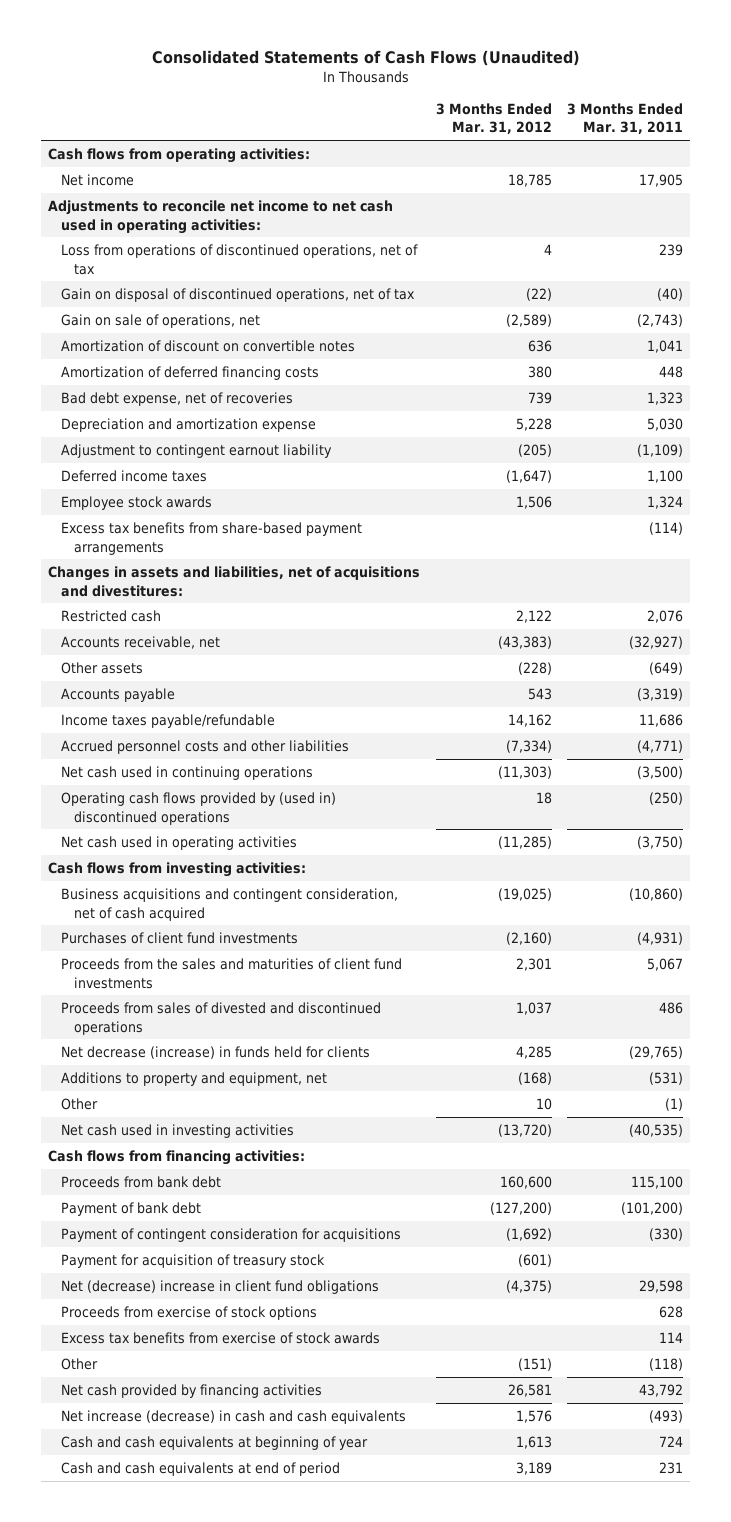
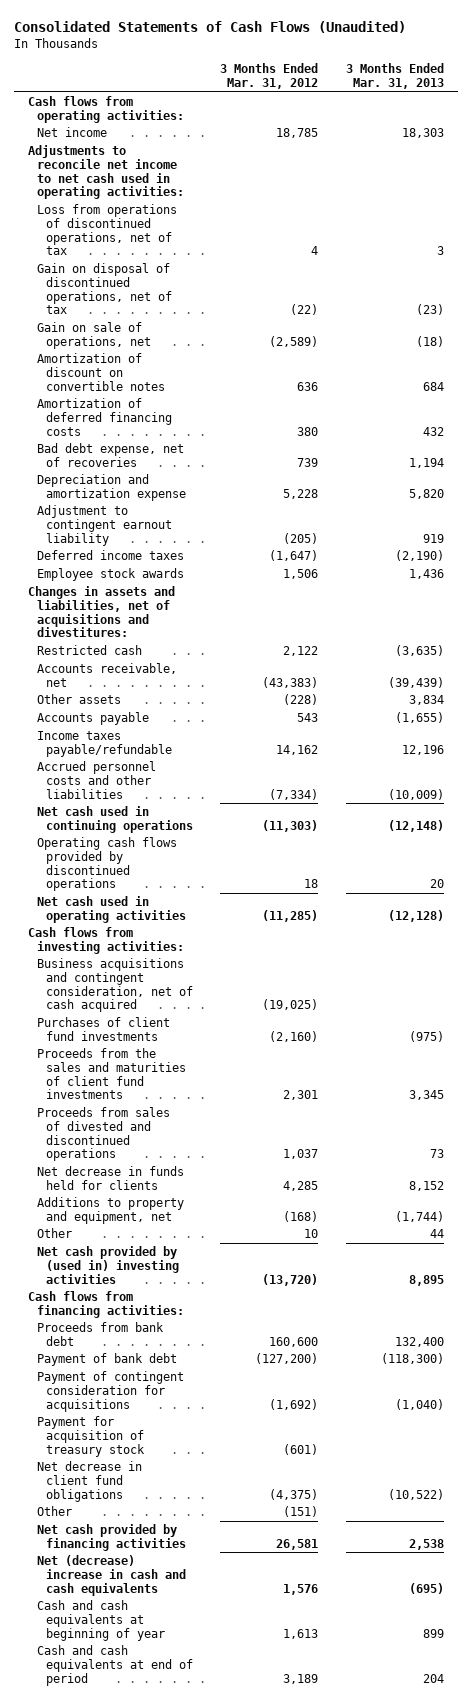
- | 3 Months Ended Mar. 31, 2012 | 3 Months Ended Mar. 31, 2011
+ | 3 Months Ended Mar. 31, 2012 | 3 Months Ended Mar. 31, 2013
- Excess tax benefits from share-based payment arrangements | | (114)
- Operating cash flows provided by (used in) discontinued operations | 18 | (250)
+ Operating cash flows provided by discontinued operations | 18 | 20
- Net decrease (increase) in funds held for clients | 4,285 | (29,765)
+ Net decrease in funds held for clients | 4,285 | 8,152
- Net cash used in investing activities | (13,720) | (40,535)
+ Net cash provided by (used in) investing activities | (13,720) | 8,895
- Net (decrease) increase in client fund obligations | (4,375) | 29,598
- Proceeds from exercise of stock options | | 628
- Excess tax benefits from exercise of stock awards | | 114
+ Net decrease in client fund obligations | (4,375) | (10,522)
- Net increase (decrease) in cash and cash equivalents | 1,576 | (493)
+ Net (decrease) increase in cash and cash equivalents | 1,576 | (695)

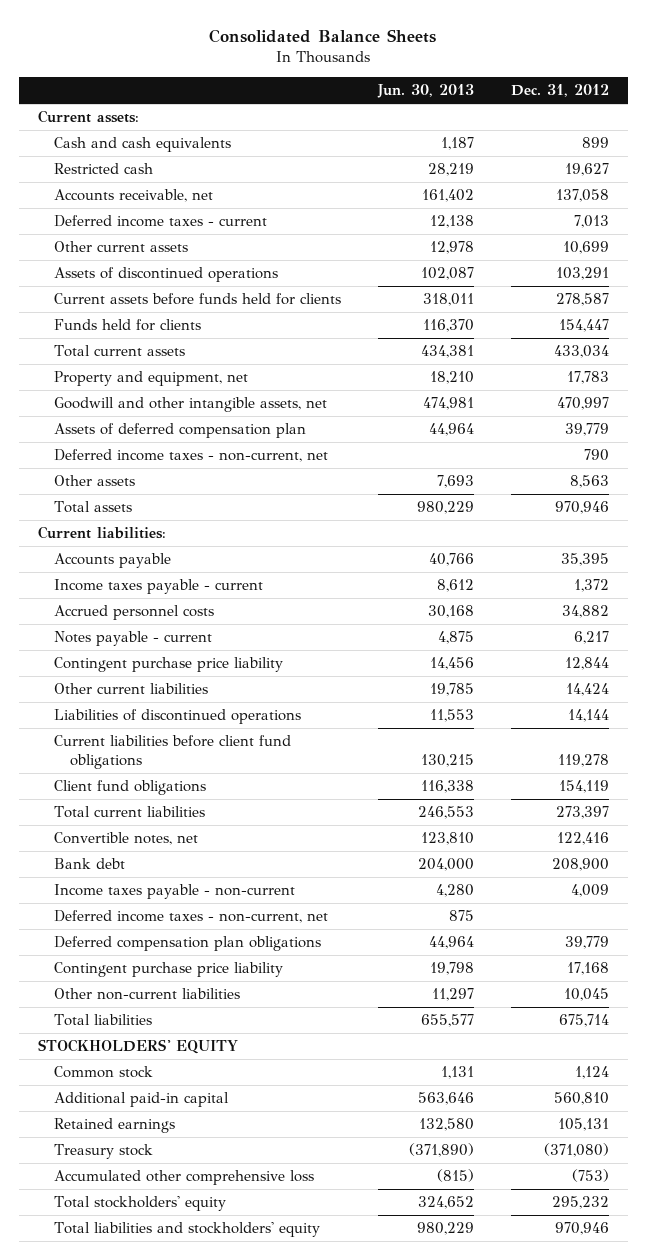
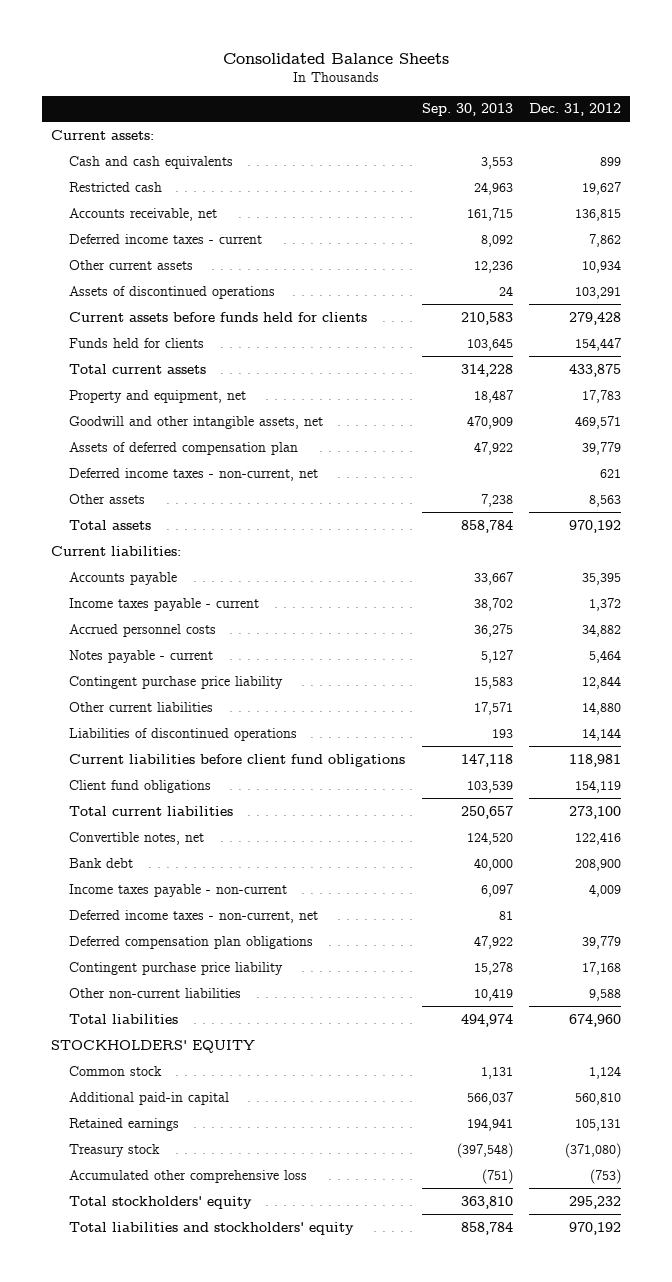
- | Jun. 30, 2013 | Dec. 31, 2012
+ | Sep. 30, 2013 | Dec. 31, 2012
- Accounts receivable, net | 161,402 | 137,058
- Deferred income taxes - current | 12,138 | 7,013
- Other current assets | 12,978 | 10,699
+ Accounts receivable, net | 161,715 | 136,815
+ Deferred income taxes - current | 8,092 | 7,862
+ Other current assets | 12,236 | 10,934
- Current assets before funds held for clients | 318,011 | 278,587
+ Current assets before funds held for clients | 210,583 | 279,428
- Total current assets | 434,381 | 433,034
+ Total current assets | 314,228 | 433,875
- Goodwill and other intangible assets, net | 474,981 | 470,997
+ Goodwill and other intangible assets, net | 470,909 | 469,571
- Deferred income taxes - non-current, net | | 790
+ Deferred income taxes - non-current, net | | 621
- Total assets | 980,229 | 970,946
+ Total assets | 858,784 | 970,192
- Notes payable - current | 4,875 | 6,217
+ Notes payable - current | 5,127 | 5,464
- Other current liabilities | 19,785 | 14,424
+ Other current liabilities | 17,571 | 14,880
- Current liabilities before client fund obligations | 130,215 | 119,278
+ Current liabilities before client fund obligations | 147,118 | 118,981
- Total current liabilities | 246,553 | 273,397
+ Total current liabilities | 250,657 | 273,100
- Other non-current liabilities | 11,297 | 10,045
- Total liabilities | 655,577 | 675,714
+ Other non-current liabilities | 10,419 | 9,588
+ Total liabilities | 494,974 | 674,960
- Total liabilities and stockholders' equity | 980,229 | 970,946
+ Total liabilities and stockholders' equity | 858,784 | 970,192

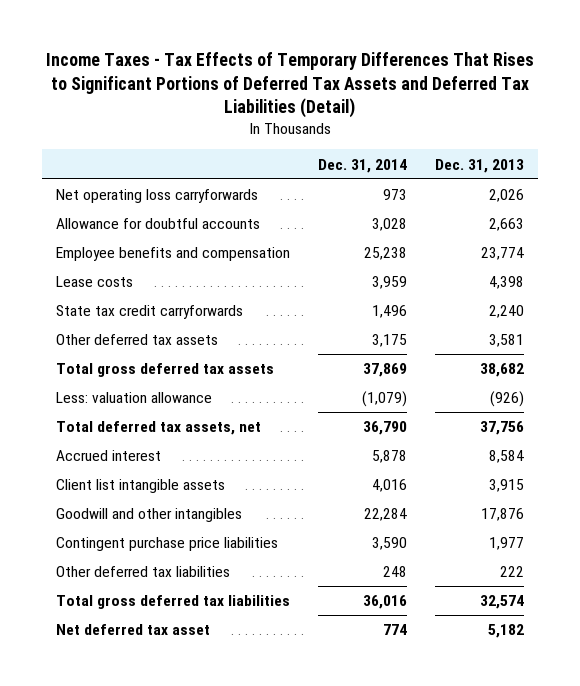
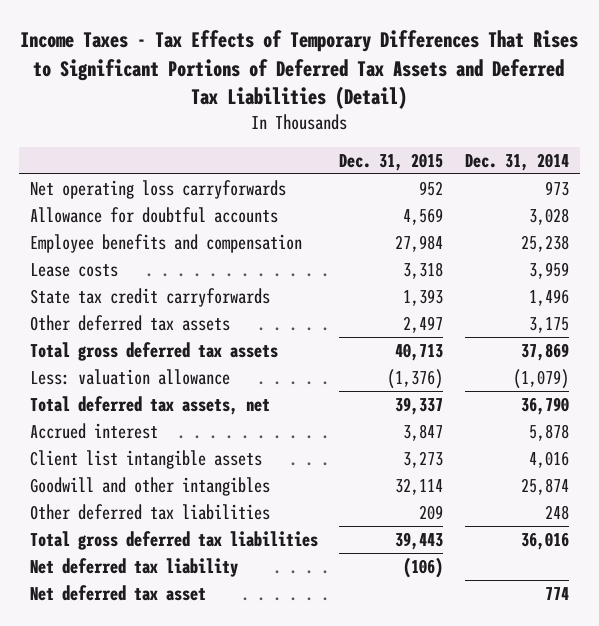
- | Dec. 31, 2014 | Dec. 31, 2013
+ | Dec. 31, 2015 | Dec. 31, 2014
- Goodwill and other intangibles | 22,284 | 17,876
- Contingent purchase price liabilities | 3,590 | 1,977
+ Goodwill and other intangibles | 32,114 | 25,874
+ Net deferred tax liability | (106) |

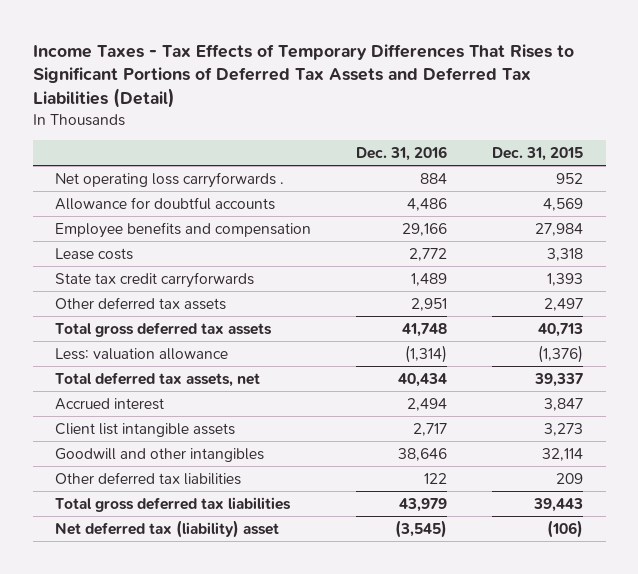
- | Dec. 31, 2015 | Dec. 31, 2014
+ | Dec. 31, 2016 | Dec. 31, 2015
- Net operating loss carryforwards | 952 | 973
+ Net operating loss carryforwards . | 884 | 952
- Net deferred tax liability | (106) |
- Net deferred tax asset | | 774
+ Net deferred tax (liability) asset | (3,545) | (106)

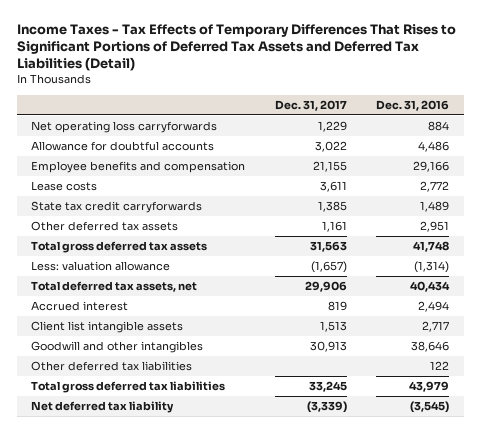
- | Dec. 31, 2016 | Dec. 31, 2015
+ | Dec. 31, 2017 | Dec. 31, 2016
- Net operating loss carryforwards . | 884 | 952
+ Net operating loss carryforwards | 1,229 | 884
- Net deferred tax (liability) asset | (3,545) | (106)
+ Net deferred tax liability | (3,339) | (3,545)

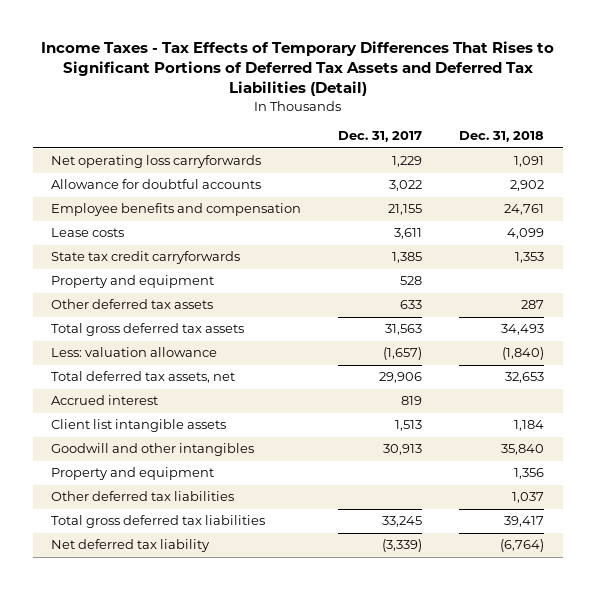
- | Dec. 31, 2017 | Dec. 31, 2016
+ | Dec. 31, 2017 | Dec. 31, 2018
- Other deferred tax assets | 1,161 | 2,951
+ Property and equipment | 528 |
+ Other deferred tax assets | 633 | 287
+ Property and equipment | | 1,356

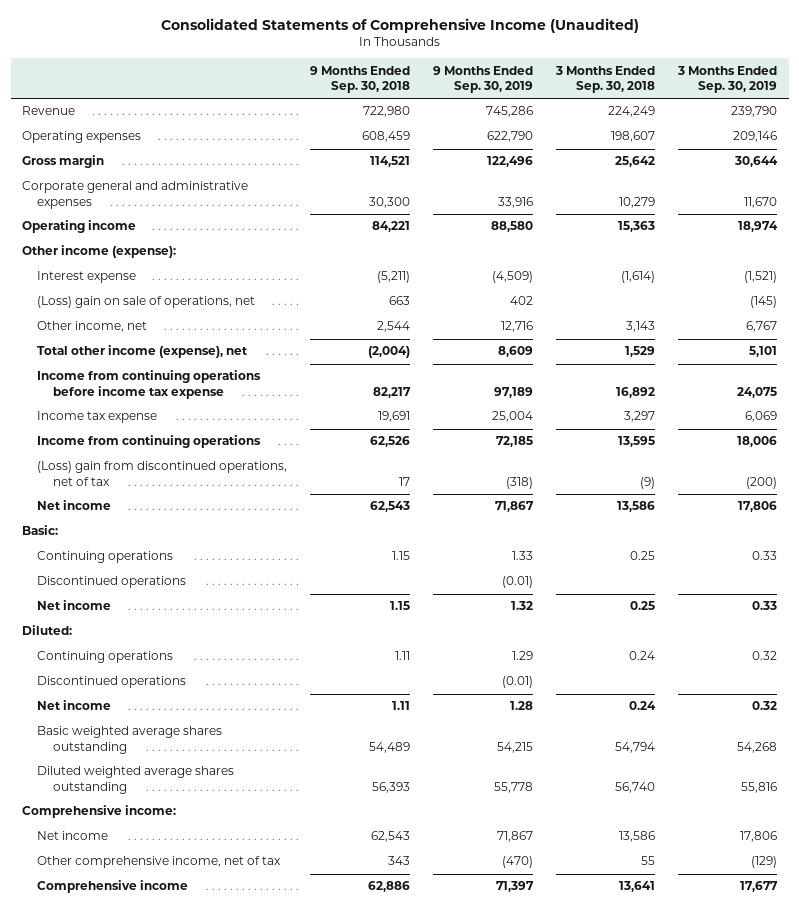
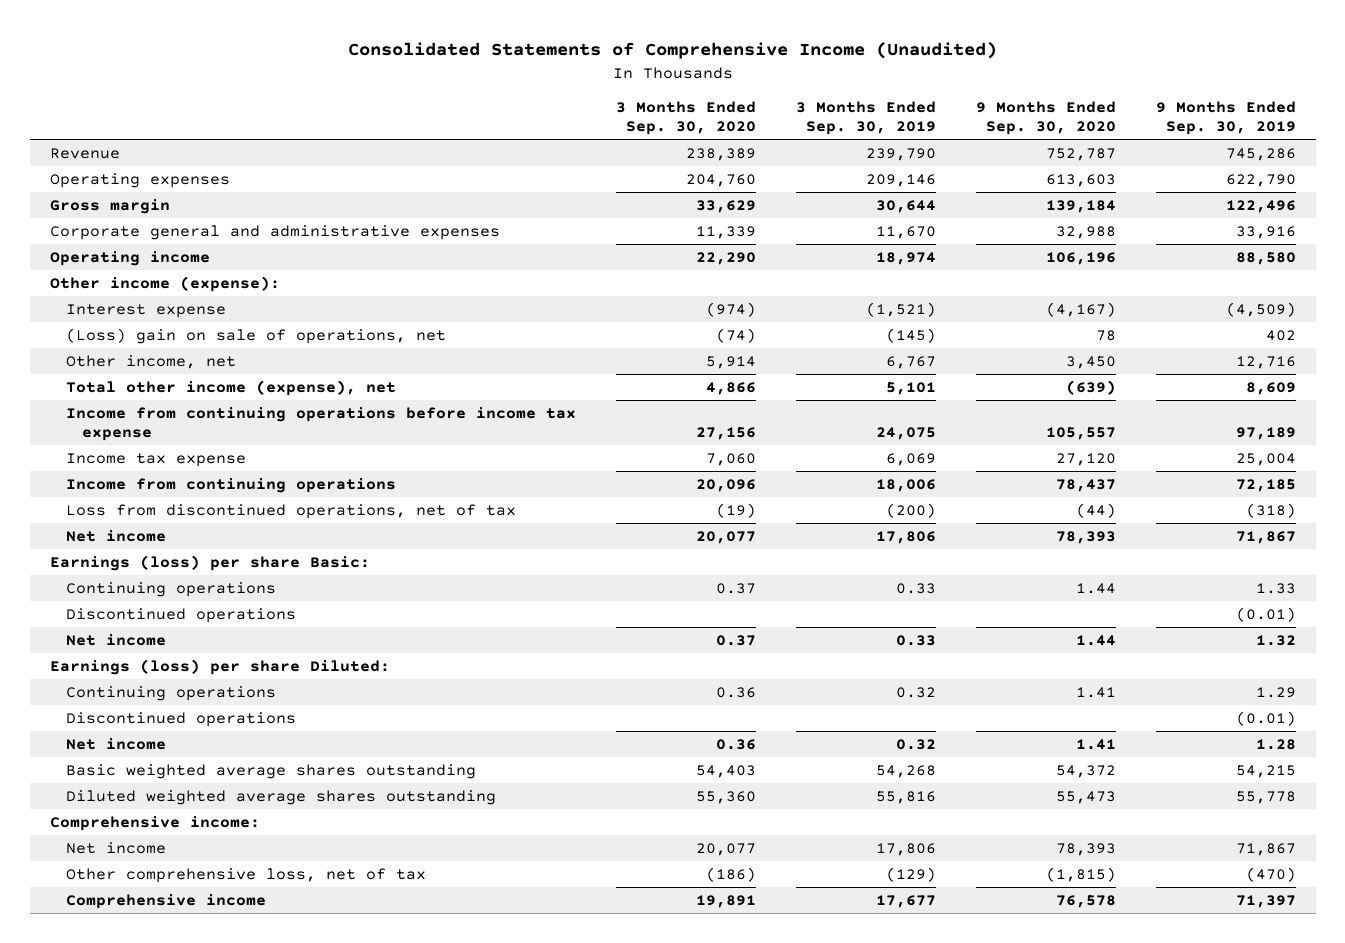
- | 9 Months Ended Sep. 30, 2018 | 9 Months Ended Sep. 30, 2019 | 3 Months Ended Sep. 30, 2018 | 3 Months Ended Sep. 30, 2019
+ | 3 Months Ended Sep. 30, 2020 | 3 Months Ended Sep. 30, 2019 | 9 Months Ended Sep. 30, 2020 | 9 Months Ended Sep. 30, 2019
- (Loss) gain from discontinued operations, net of tax | 17 | (318) | (9) | (200)
+ Loss from discontinued operations, net of tax | (19) | (200) | (44) | (318)
- Basic:
+ Earnings (loss) per share Basic:
- Diluted:
+ Earnings (loss) per share Diluted:
- Other comprehensive income, net of tax | 343 | (470) | 55 | (129)
+ Other comprehensive loss, net of tax | (186) | (129) | (1,815) | (470)

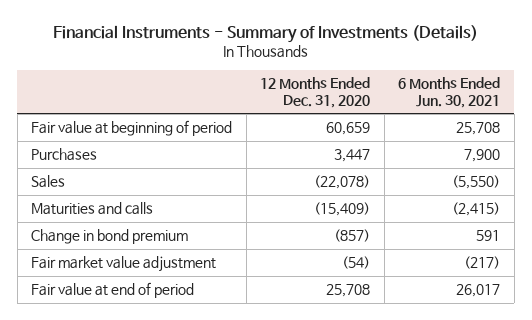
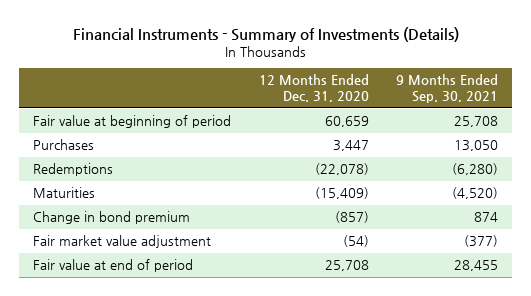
- | 12 Months Ended Dec. 31, 2020 | 6 Months Ended Jun. 30, 2021
+ | 12 Months Ended Dec. 31, 2020 | 9 Months Ended Sep. 30, 2021
- Sales | (22,078) | (5,550)
- Maturities and calls | (15,409) | (2,415)
+ Redemptions | (22,078) | (6,280)
+ Maturities | (15,409) | (4,520)

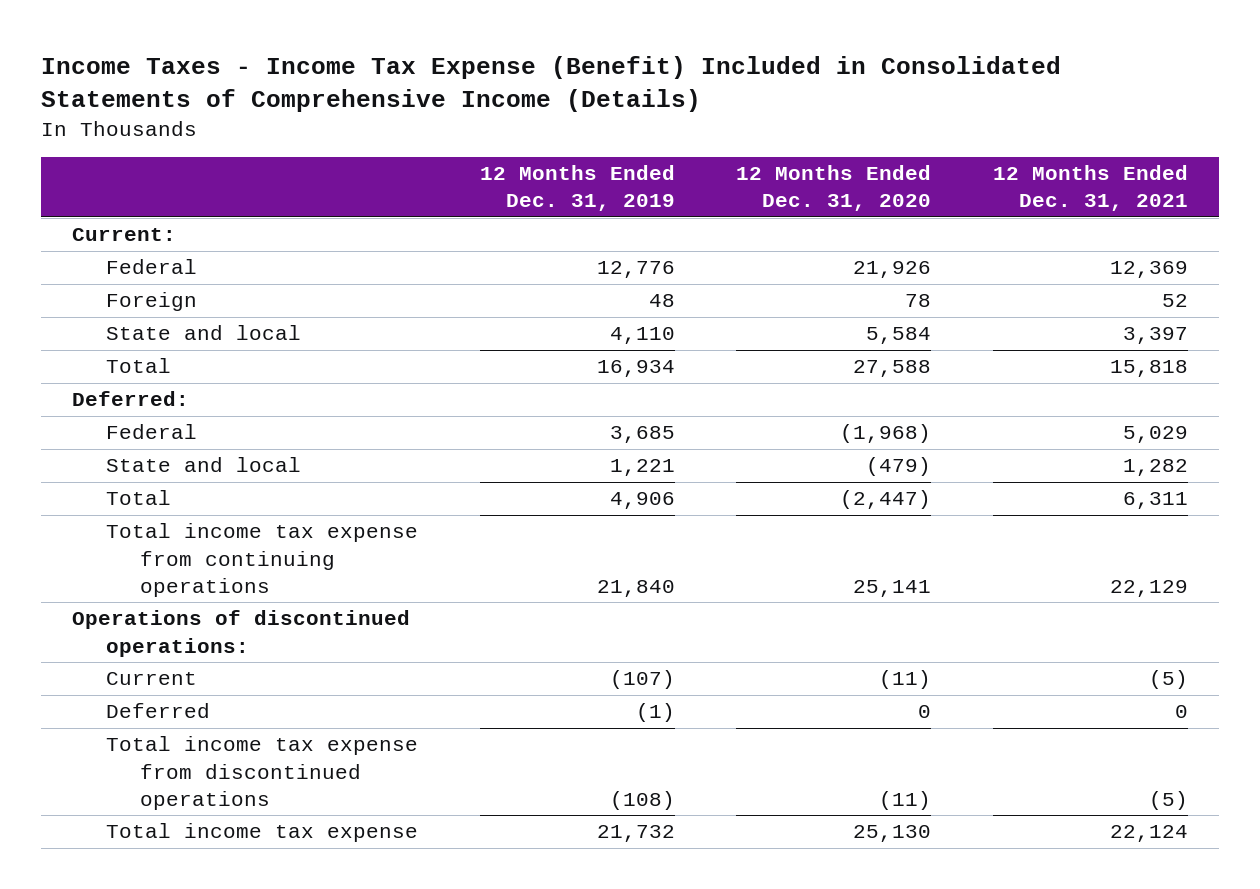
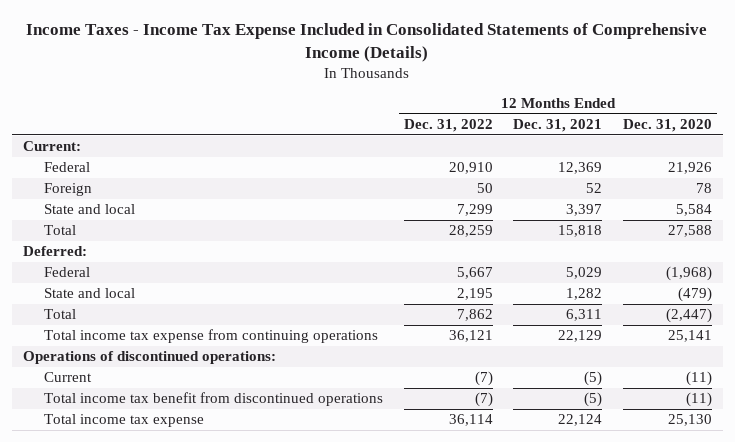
- Income Taxes - Income Tax Expense (Benefit) Included in Consolidated Statements of Comprehensive Income (Details)
+ Income Taxes - Income Tax Expense Included in Consolidated Statements of Comprehensive Income (Details)
- | 12 Months Ended Dec. 31, 2019 | 12 Months Ended Dec. 31, 2020 | 12 Months Ended Dec. 31, 2021
+ | 12 Months Ended Dec. 31, 2022 | 12 Months Ended Dec. 31, 2021 | 12 Months Ended Dec. 31, 2020
- Deferred | (1) | 0 | 0
- Total income tax expense from discontinued operations | (108) | (11) | (5)
+ Total income tax benefit from discontinued operations | (7) | (5) | (11)

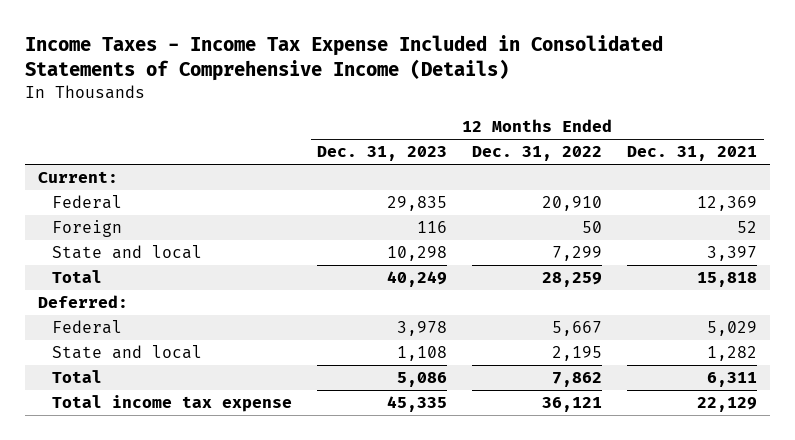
- | 12 Months Ended Dec. 31, 2022 | 12 Months Ended Dec. 31, 2021 | 12 Months Ended Dec. 31, 2020
+ | 12 Months Ended Dec. 31, 2023 | 12 Months Ended Dec. 31, 2022 | 12 Months Ended Dec. 31, 2021
- Total income tax expense from continuing operations | 36,121 | 22,129 | 25,141
- Operations of discontinued operations:
- Current | (7) | (5) | (11)
- Total income tax benefit from discontinued operations | (7) | (5) | (11)
- Total income tax expense | 36,114 | 22,124 | 25,130
+ Total income tax expense | 45,335 | 36,121 | 22,129

